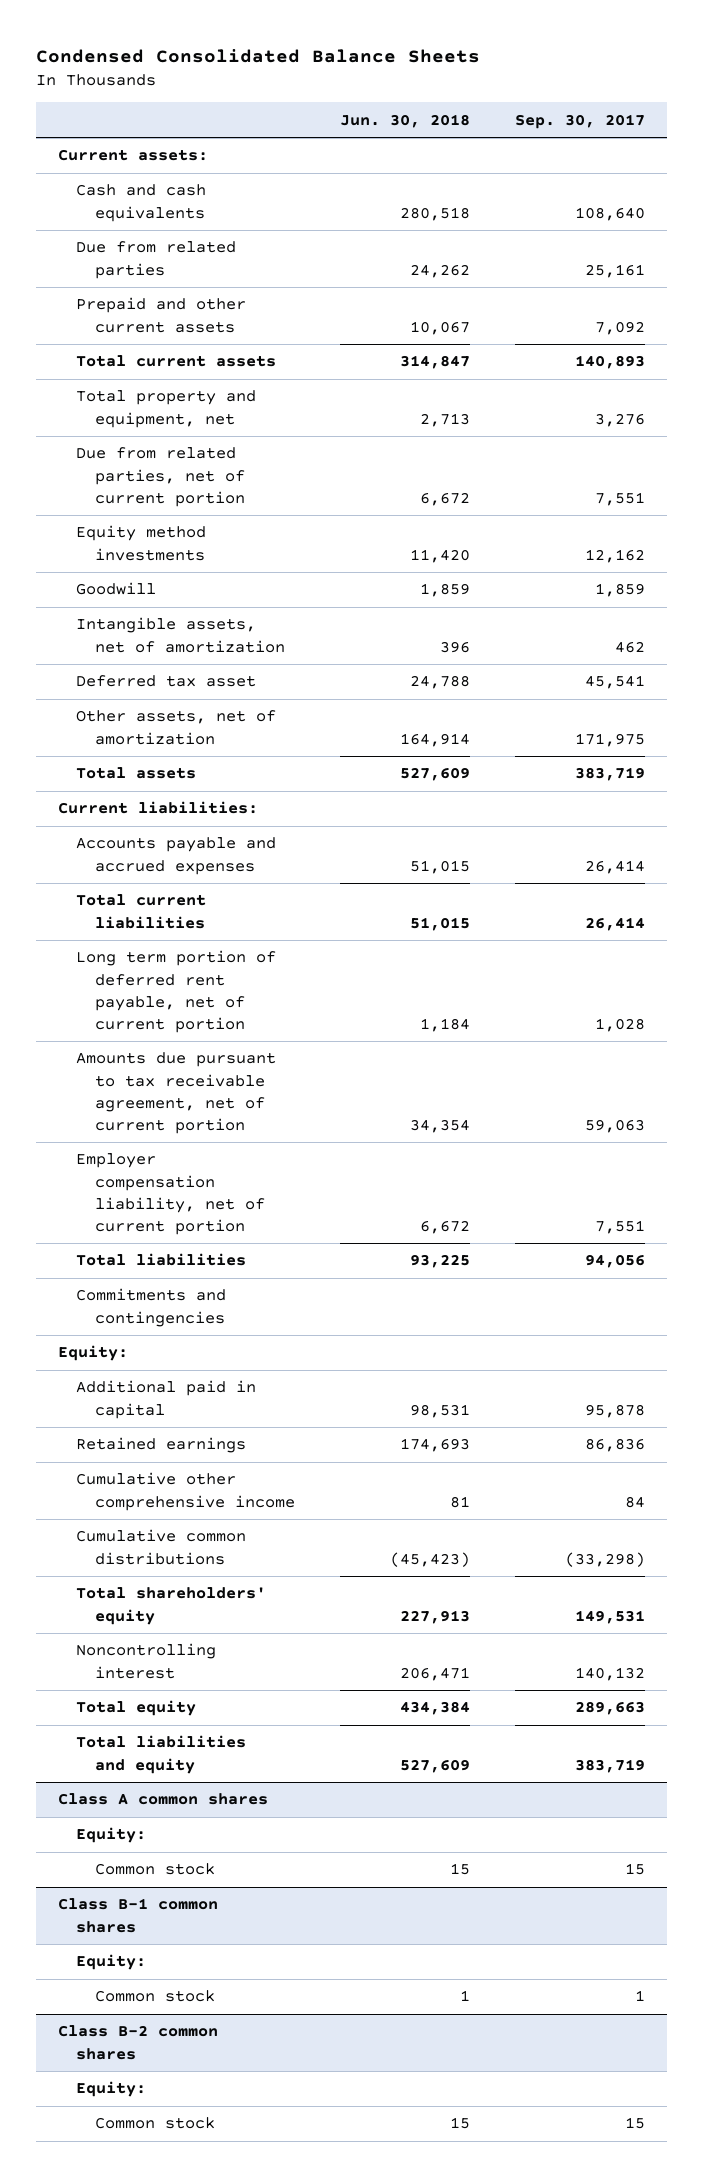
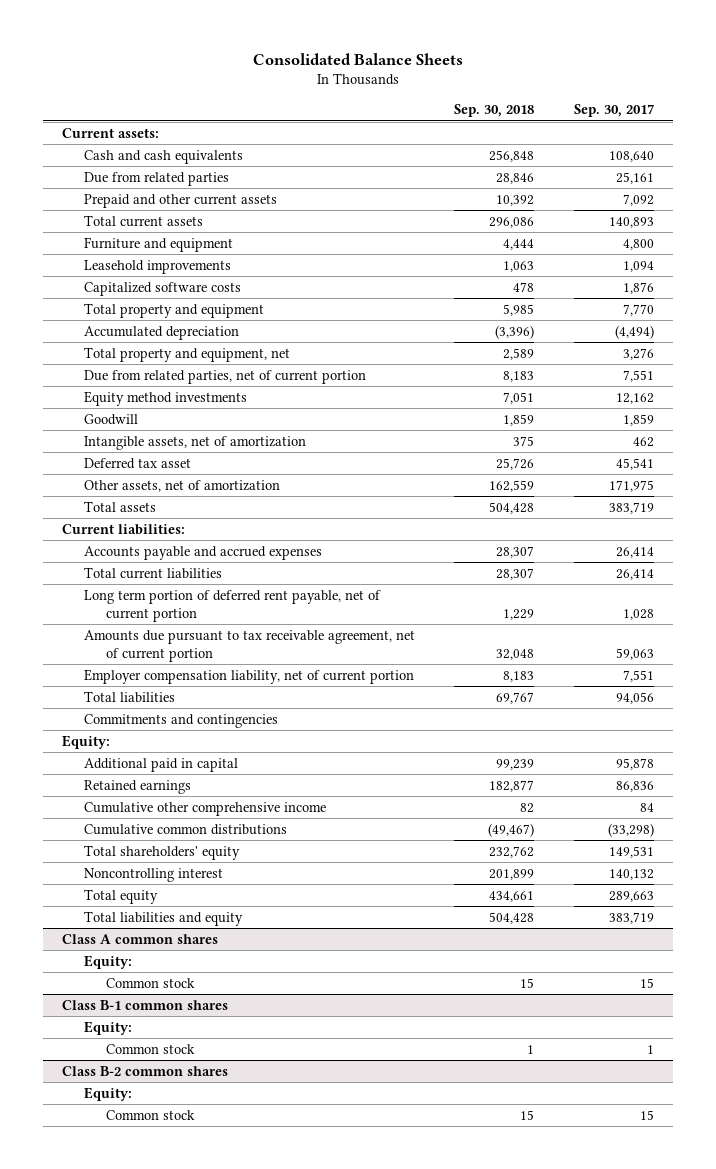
- Condensed Consolidated Balance Sheets
+ Consolidated Balance Sheets
- | Jun. 30, 2018 | Sep. 30, 2017
+ | Sep. 30, 2018 | Sep. 30, 2017
+ Furniture and equipment | 4,444 | 4,800
+ Leasehold improvements | 1,063 | 1,094
+ Capitalized software costs | 478 | 1,876
+ Total property and equipment | 5,985 | 7,770
+ Accumulated depreciation | (3,396) | (4,494)

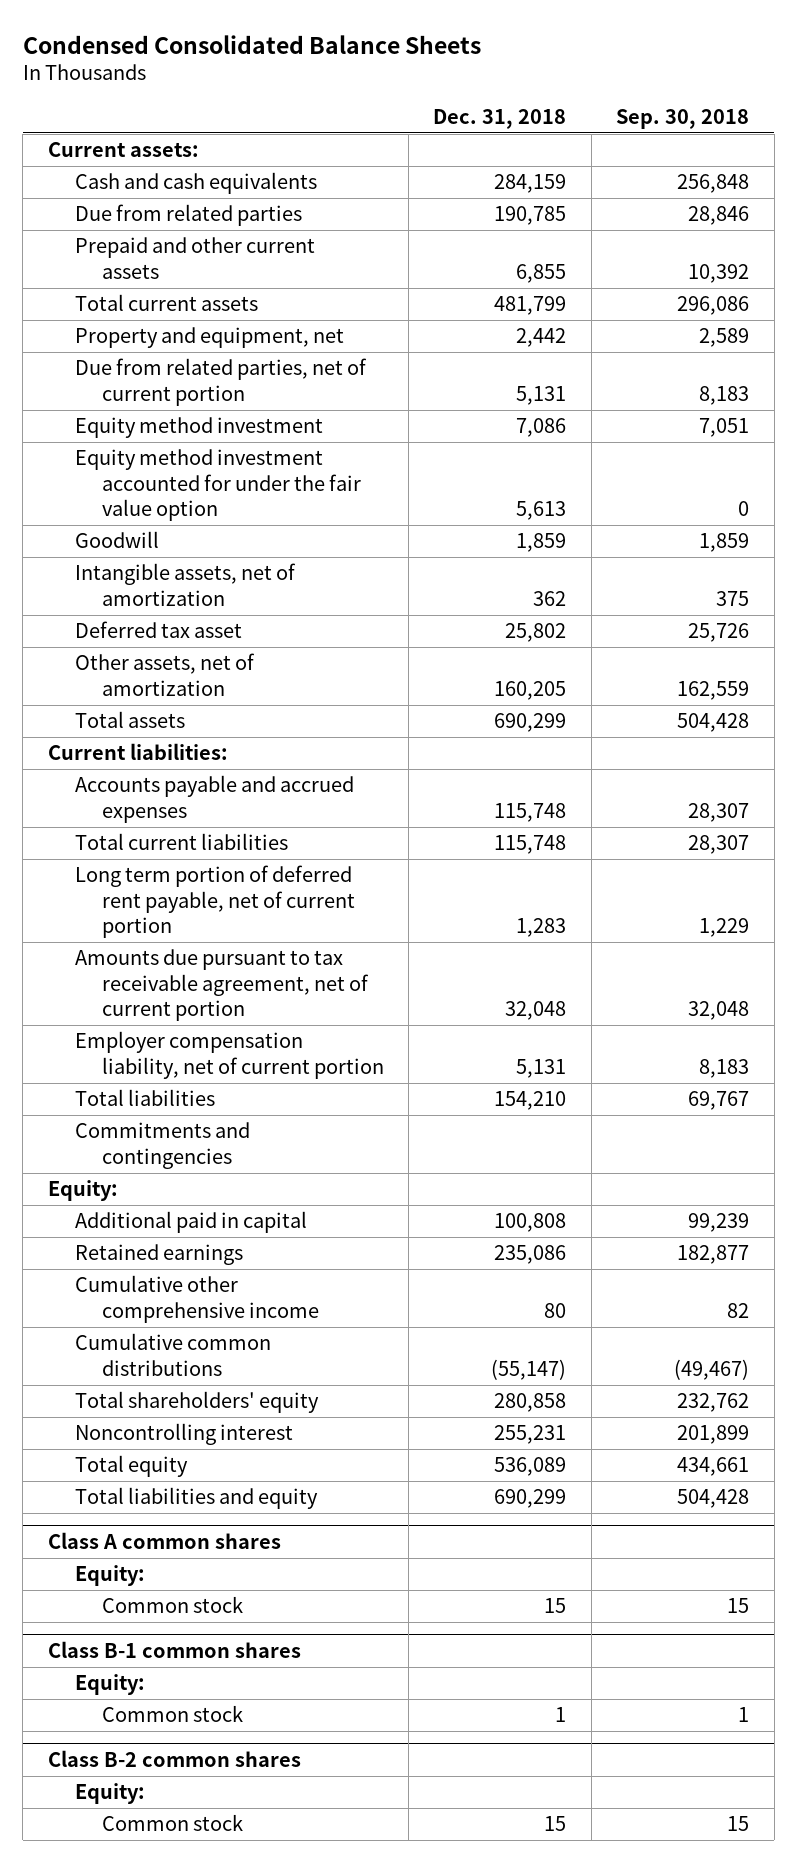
- Consolidated Balance Sheets
+ Condensed Consolidated Balance Sheets
- | Sep. 30, 2018 | Sep. 30, 2017
+ | Dec. 31, 2018 | Sep. 30, 2018
- Furniture and equipment | 4,444 | 4,800
- Leasehold improvements | 1,063 | 1,094
- Capitalized software costs | 478 | 1,876
- Total property and equipment | 5,985 | 7,770
- Accumulated depreciation | (3,396) | (4,494)
- Total property and equipment, net | 2,589 | 3,276
+ Property and equipment, net | 2,442 | 2,589
- Equity method investments | 7,051 | 12,162
+ Equity method investment | 7,086 | 7,051
+ Equity method investment accounted for under the fair value option | 5,613 | 0

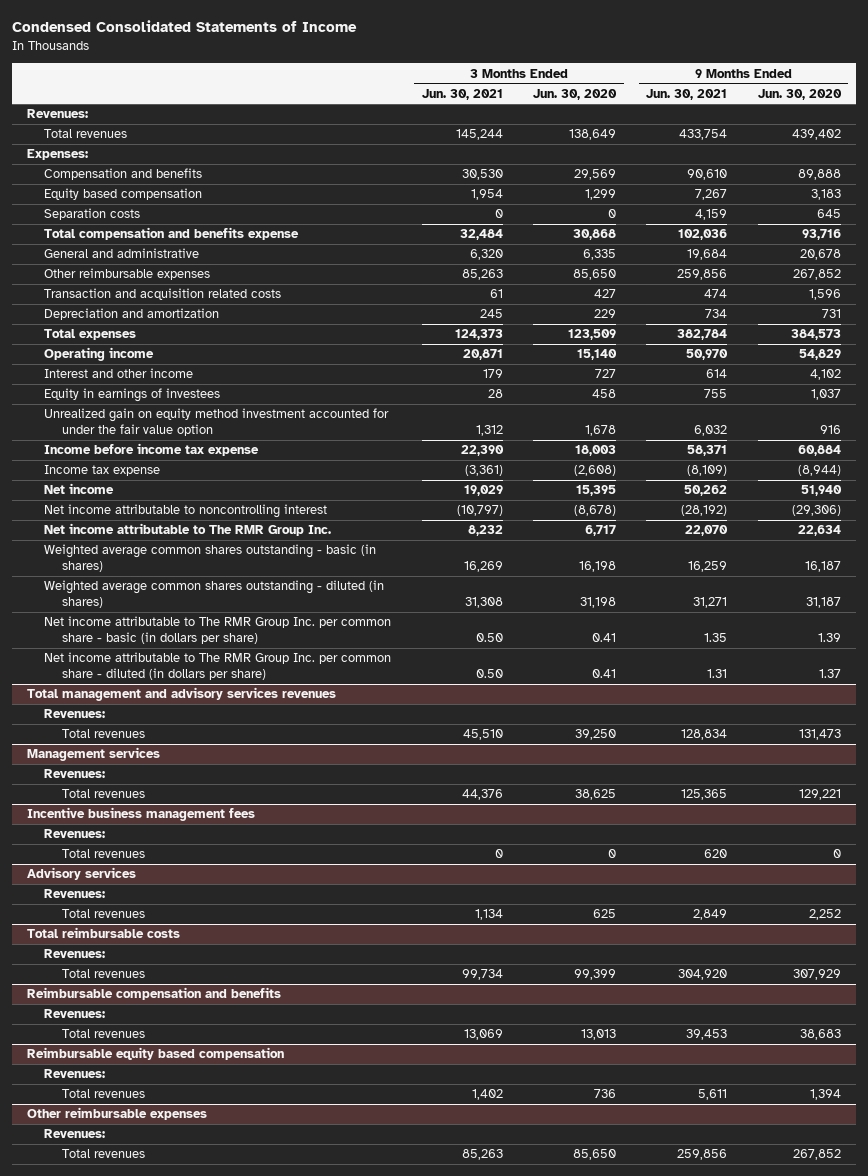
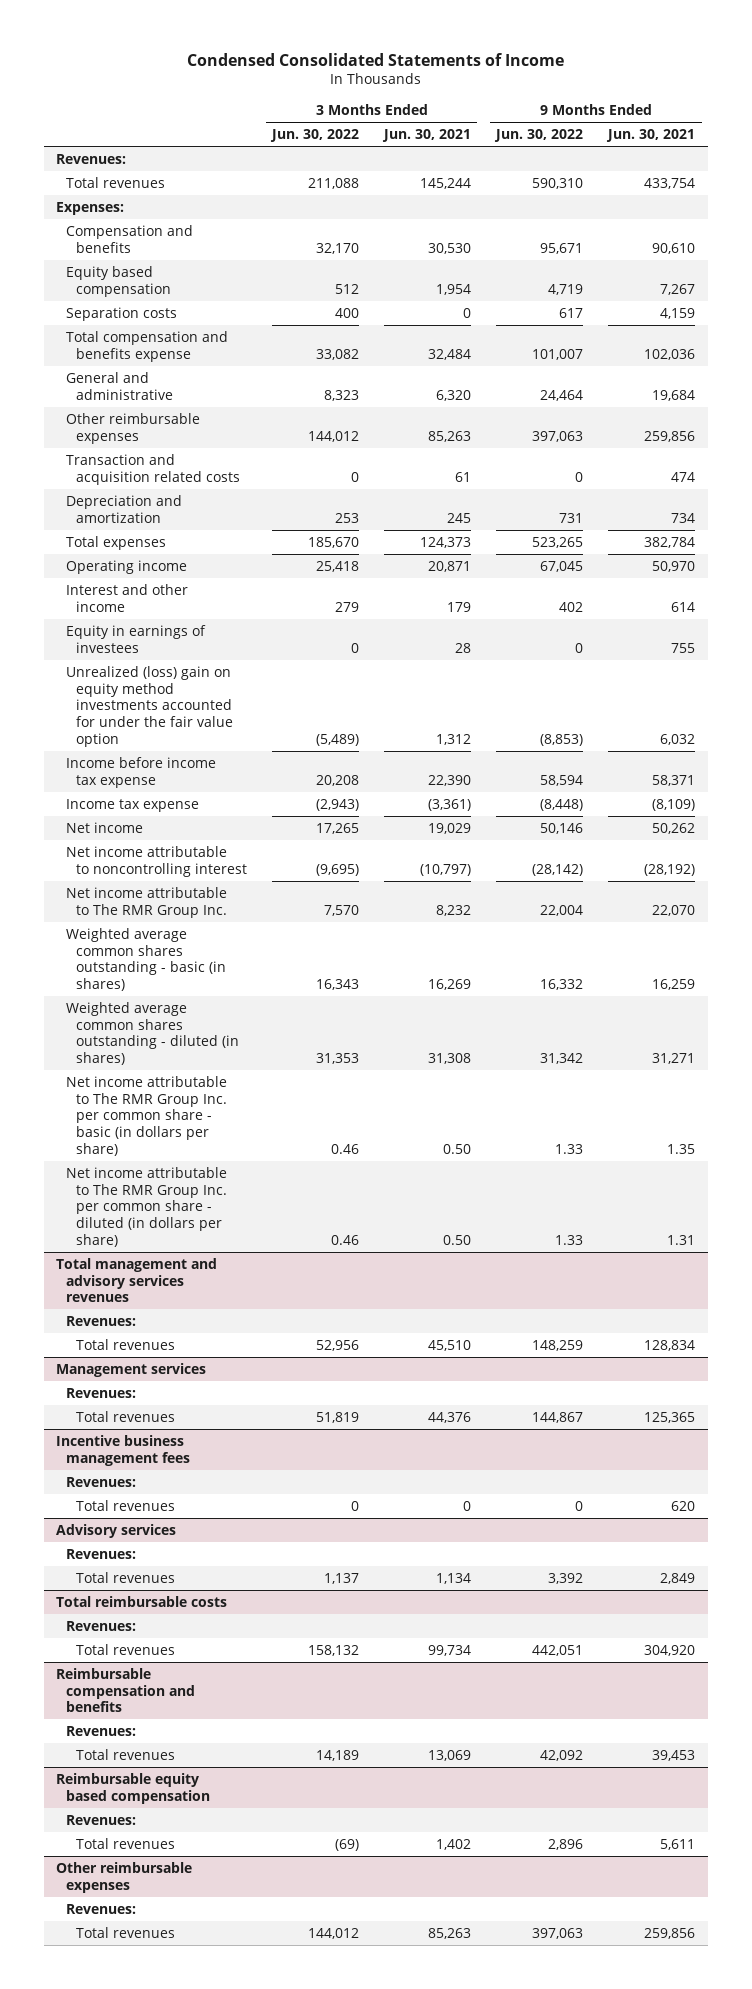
- | 3 Months Ended Jun. 30, 2021 | 3 Months Ended Jun. 30, 2020 | 9 Months Ended Jun. 30, 2021 | 9 Months Ended Jun. 30, 2020
+ | 3 Months Ended Jun. 30, 2022 | 3 Months Ended Jun. 30, 2021 | 9 Months Ended Jun. 30, 2022 | 9 Months Ended Jun. 30, 2021
- Unrealized gain on equity method investment accounted for under the fair value option | 1,312 | 1,678 | 6,032 | 916
+ Unrealized (loss) gain on equity method investments accounted for under the fair value option | (5,489) | 1,312 | (8,853) | 6,032

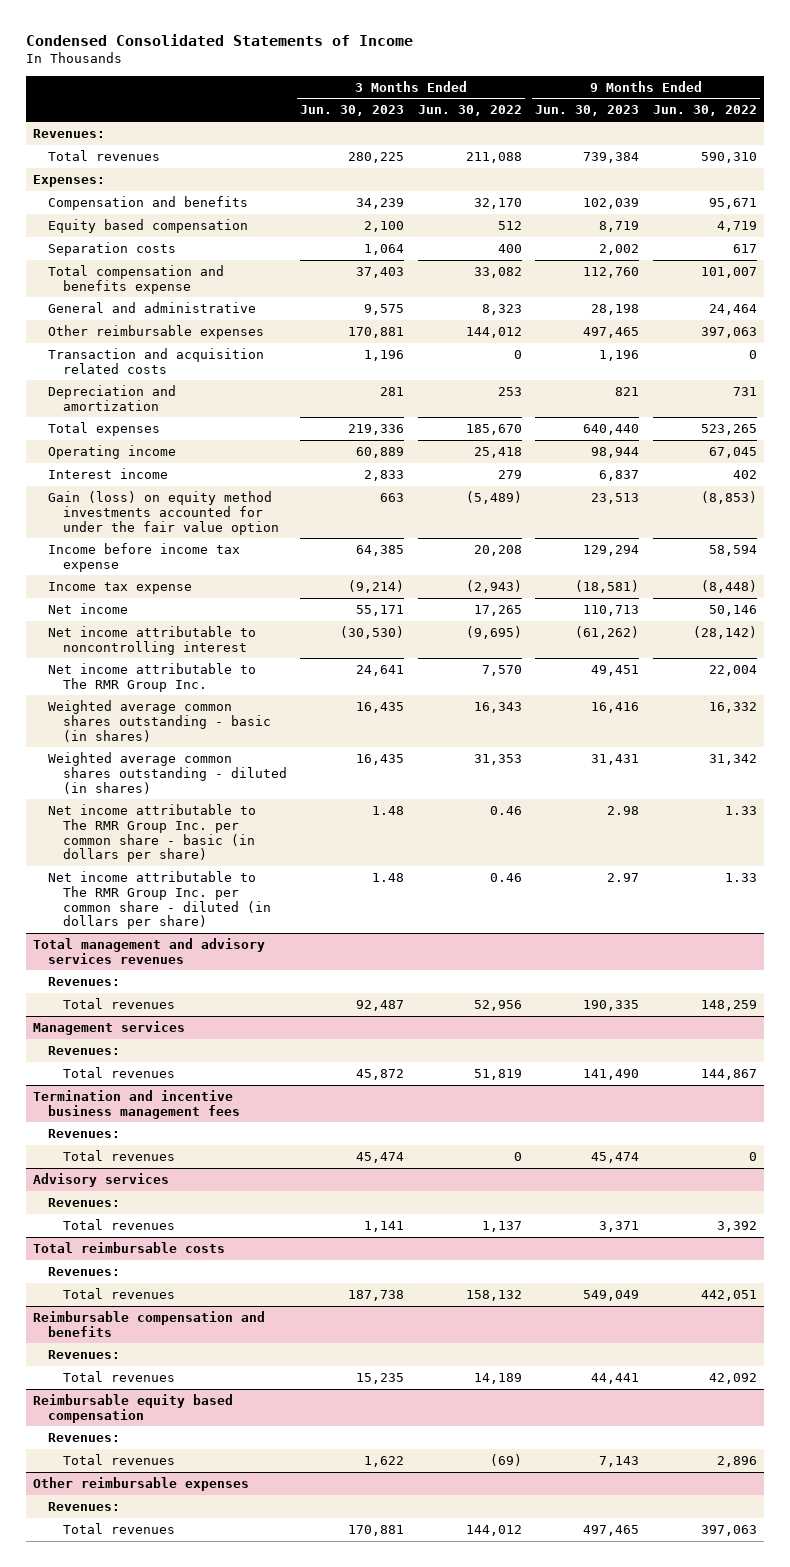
- | 3 Months Ended Jun. 30, 2022 | 3 Months Ended Jun. 30, 2021 | 9 Months Ended Jun. 30, 2022 | 9 Months Ended Jun. 30, 2021
+ | 3 Months Ended Jun. 30, 2023 | 3 Months Ended Jun. 30, 2022 | 9 Months Ended Jun. 30, 2023 | 9 Months Ended Jun. 30, 2022
- Interest and other income | 279 | 179 | 402 | 614
- Equity in earnings of investees | 0 | 28 | 0 | 755
- Unrealized (loss) gain on equity method investments accounted for under the fair value option | (5,489) | 1,312 | (8,853) | 6,032
+ Interest income | 2,833 | 279 | 6,837 | 402
+ Gain (loss) on equity method investments accounted for under the fair value option | 663 | (5,489) | 23,513 | (8,853)
- Incentive business management fees
+ Termination and incentive business management fees

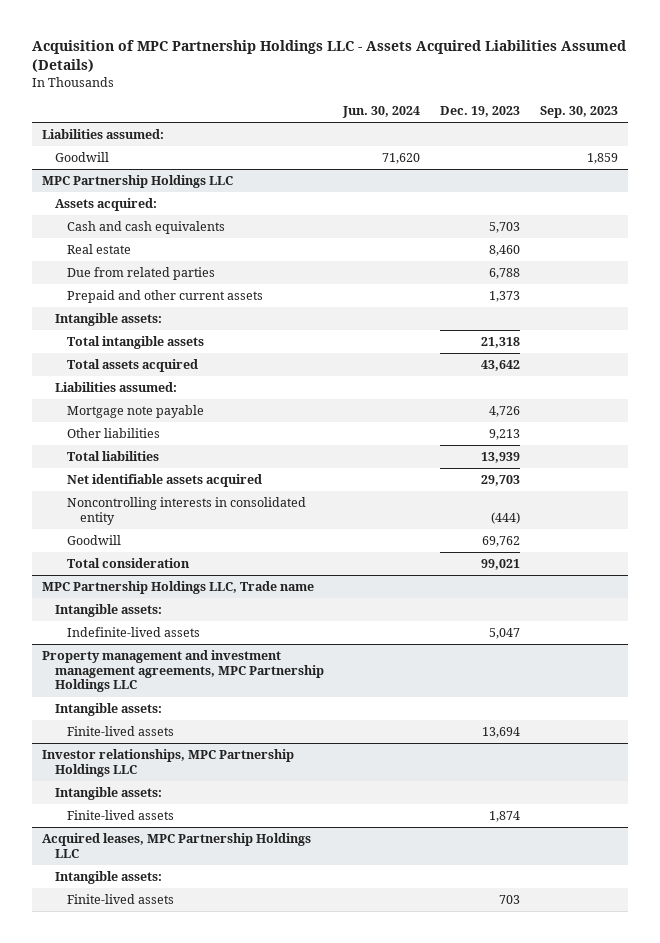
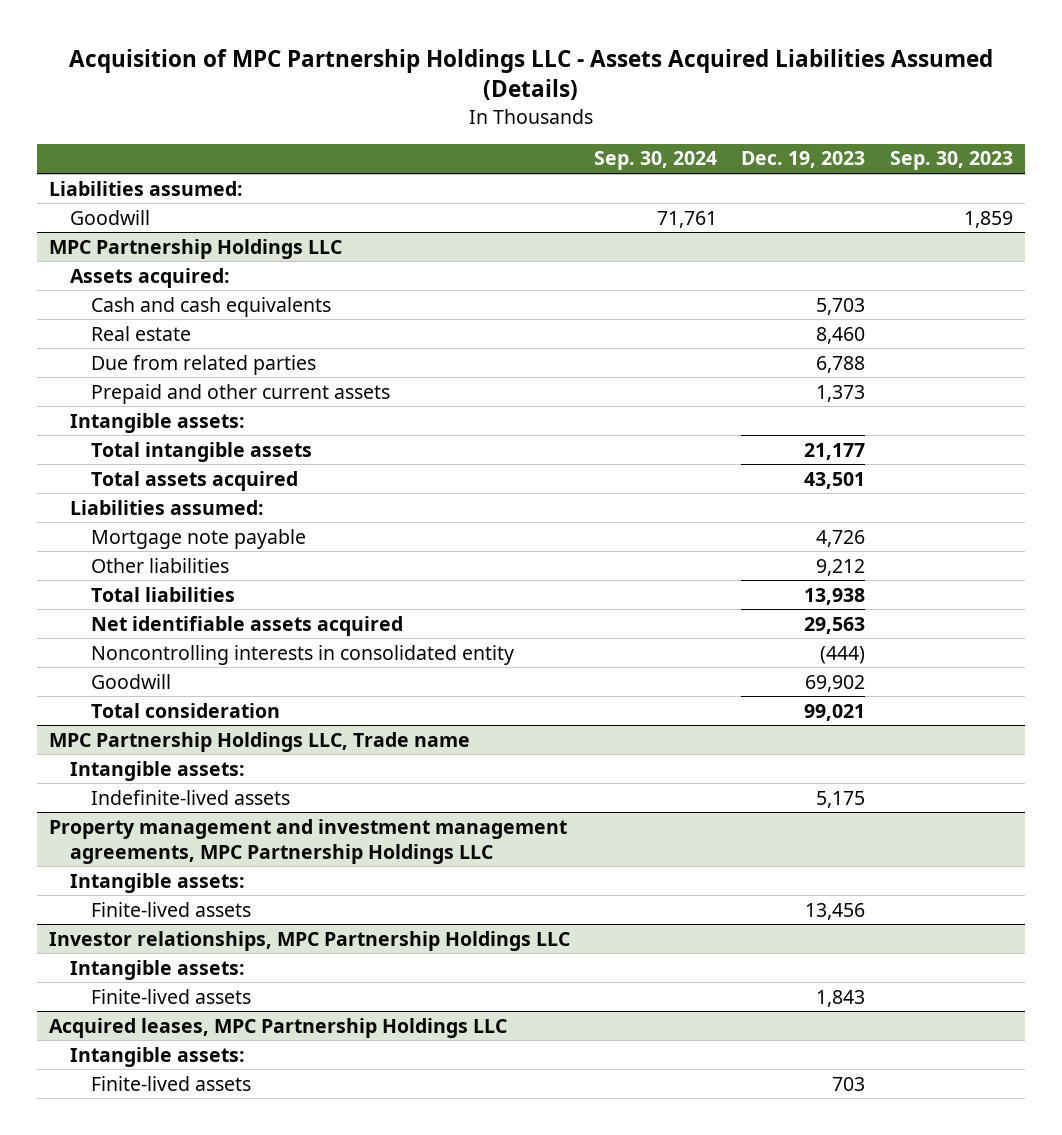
- | Jun. 30, 2024 | Dec. 19, 2023 | Sep. 30, 2023
+ | Sep. 30, 2024 | Dec. 19, 2023 | Sep. 30, 2023
@ MPC Partnership Holdings LLC
- Total intangible assets | | 21,318 |
- Total assets acquired | | 43,642 |
+ Total intangible assets | | 21,177 |
+ Total assets acquired | | 43,501 |
- Other liabilities | | 9,213 |
- Total liabilities | | 13,939 |
- Net identifiable assets acquired | | 29,703 |
+ Other liabilities | | 9,212 |
+ Total liabilities | | 13,938 |
+ Net identifiable assets acquired | | 29,563 |
- Goodwill | | 69,762 |
+ Goodwill | | 69,902 |
@ MPC Partnership Holdings LLC, Trade name
- Indefinite-lived assets | | 5,047 |
+ Indefinite-lived assets | | 5,175 |
@ Property management and investment management agreements, MPC Partnership Holdings LLC
- Finite-lived assets | | 13,694 |
+ Finite-lived assets | | 13,456 |
@ Investor relationships, MPC Partnership Holdings LLC
- Finite-lived assets | | 1,874 |
+ Finite-lived assets | | 1,843 |

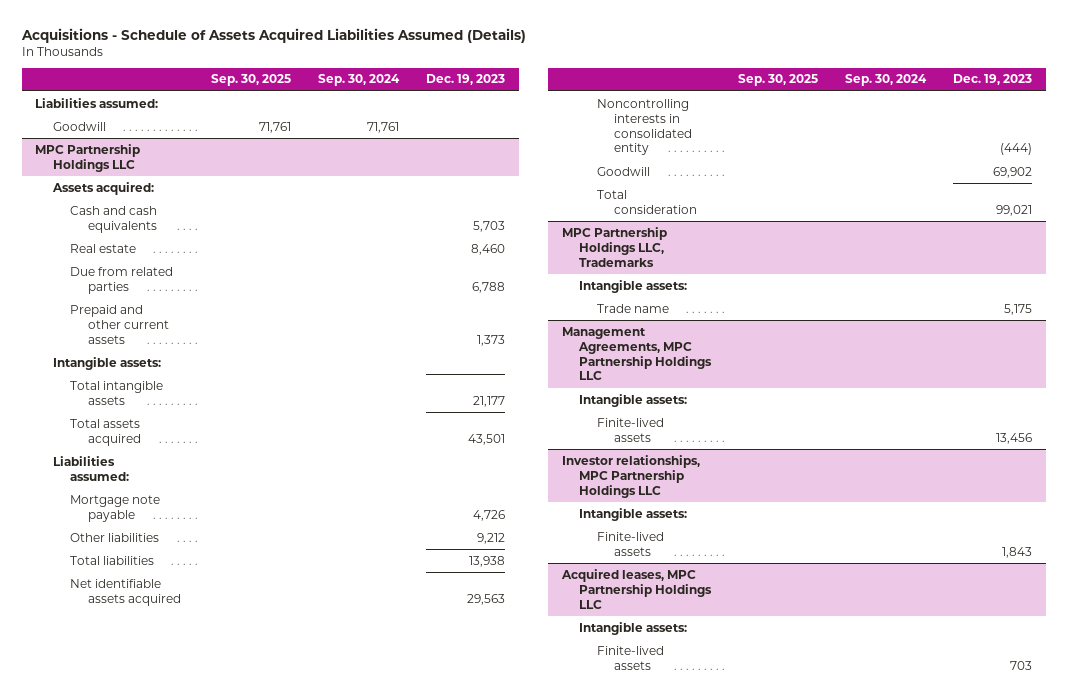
- Acquisition of MPC Partnership Holdings LLC - Assets Acquired Liabilities Assumed (Details)
+ Acquisitions - Schedule of Assets Acquired Liabilities Assumed (Details)
- | Sep. 30, 2024 | Dec. 19, 2023 | Sep. 30, 2023
+ | Sep. 30, 2025 | Sep. 30, 2024 | Dec. 19, 2023
- MPC Partnership Holdings LLC, Trade name
+ MPC Partnership Holdings LLC, Trademarks
- Indefinite-lived assets | | 5,175 |
- Property management and investment management agreements, MPC Partnership Holdings LLC
+ Trade name | | | 5,175
+ Management Agreements, MPC Partnership Holdings LLC

